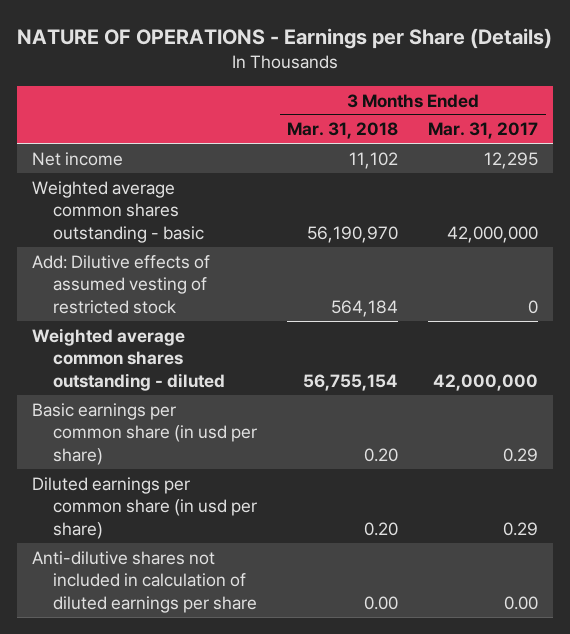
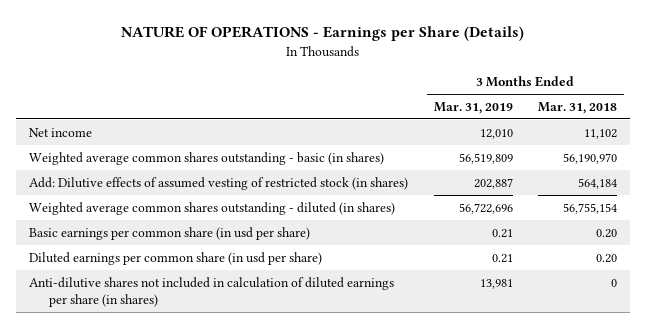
- | 3 Months Ended Mar. 31, 2018 | 3 Months Ended Mar. 31, 2017
+ | 3 Months Ended Mar. 31, 2019 | 3 Months Ended Mar. 31, 2018
- Weighted average common shares outstanding - basic | 56,190,970 | 42,000,000
- Add: Dilutive effects of assumed vesting of restricted stock | 564,184 | 0
- Weighted average common shares outstanding - diluted | 56,755,154 | 42,000,000
+ Weighted average common shares outstanding - basic (in shares) | 56,519,809 | 56,190,970
+ Add: Dilutive effects of assumed vesting of restricted stock (in shares) | 202,887 | 564,184
+ Weighted average common shares outstanding - diluted (in shares) | 56,722,696 | 56,755,154
- Anti-dilutive shares not included in calculation of diluted earnings per share | 0.00 | 0.00
+ Anti-dilutive shares not included in calculation of diluted earnings per share (in shares) | 13,981 | 0

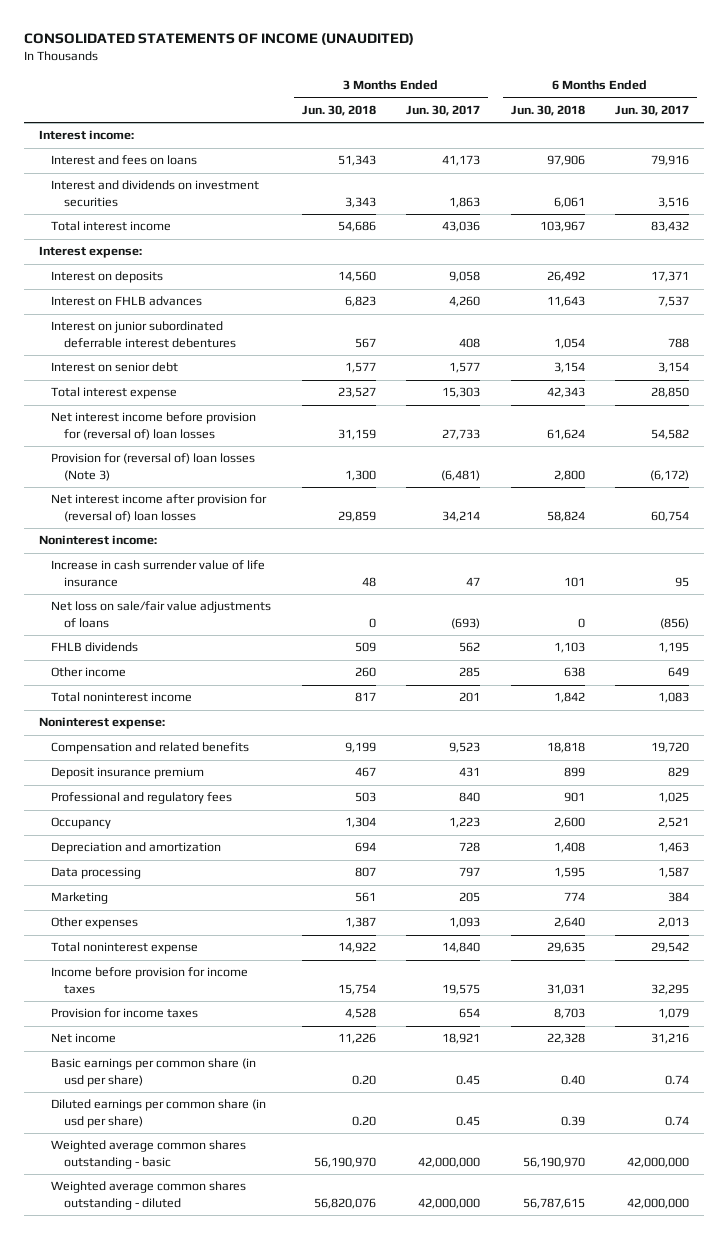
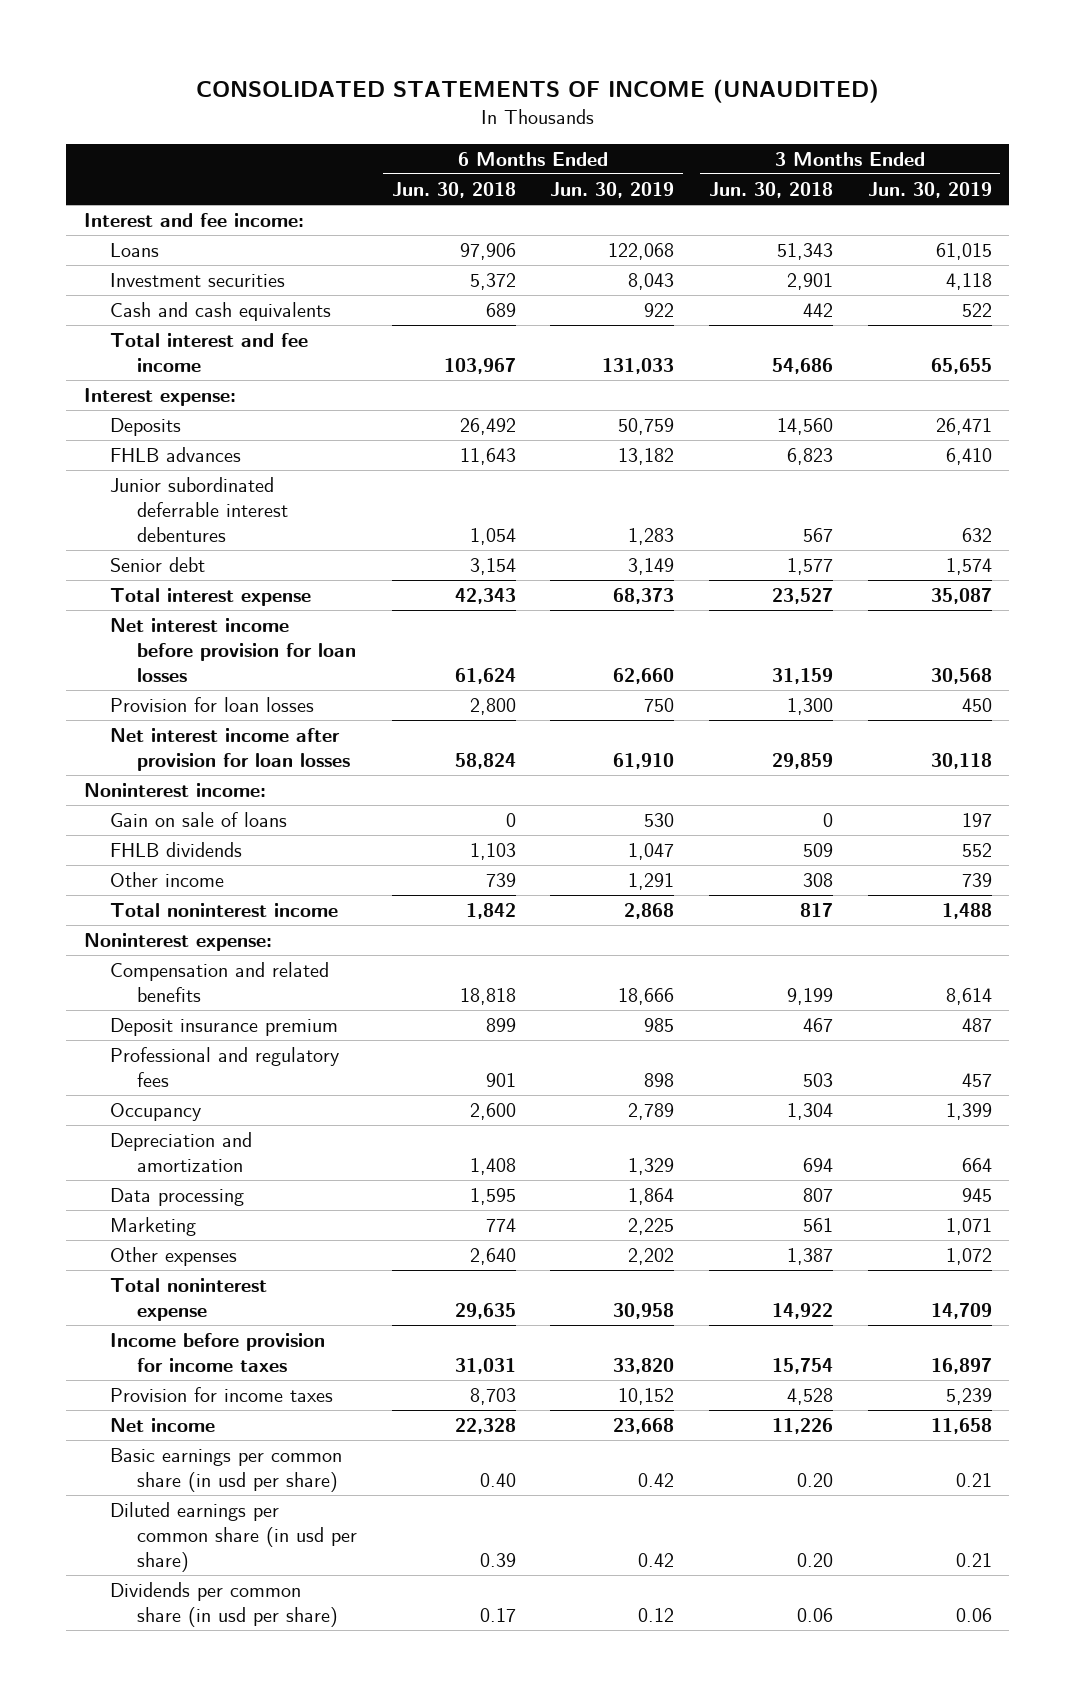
- | 3 Months Ended Jun. 30, 2018 | 3 Months Ended Jun. 30, 2017 | 6 Months Ended Jun. 30, 2018 | 6 Months Ended Jun. 30, 2017
+ | 6 Months Ended Jun. 30, 2018 | 6 Months Ended Jun. 30, 2019 | 3 Months Ended Jun. 30, 2018 | 3 Months Ended Jun. 30, 2019
- Interest income:
- Interest and fees on loans | 51,343 | 41,173 | 97,906 | 79,916
- Interest and dividends on investment securities | 3,343 | 1,863 | 6,061 | 3,516
- Total interest income | 54,686 | 43,036 | 103,967 | 83,432
+ Interest and fee income:
+ Loans | 97,906 | 122,068 | 51,343 | 61,015
+ Investment securities | 5,372 | 8,043 | 2,901 | 4,118
+ Cash and cash equivalents | 689 | 922 | 442 | 522
+ Total interest and fee income | 103,967 | 131,033 | 54,686 | 65,655
- Interest on deposits | 14,560 | 9,058 | 26,492 | 17,371
- Interest on FHLB advances | 6,823 | 4,260 | 11,643 | 7,537
- Interest on junior subordinated deferrable interest debentures | 567 | 408 | 1,054 | 788
- Interest on senior debt | 1,577 | 1,577 | 3,154 | 3,154
+ Deposits | 26,492 | 50,759 | 14,560 | 26,471
+ FHLB advances | 11,643 | 13,182 | 6,823 | 6,410
+ Junior subordinated deferrable interest debentures | 1,054 | 1,283 | 567 | 632
+ Senior debt | 3,154 | 3,149 | 1,577 | 1,574
- Net interest income before provision for (reversal of) loan losses | 31,159 | 27,733 | 61,624 | 54,582
- Provision for (reversal of) loan losses (Note 3) | 1,300 | (6,481) | 2,800 | (6,172)
- Net interest income after provision for (reversal of) loan losses | 29,859 | 34,214 | 58,824 | 60,754
+ Net interest income before provision for loan losses | 61,624 | 62,660 | 31,159 | 30,568
+ Provision for loan losses | 2,800 | 750 | 1,300 | 450
+ Net interest income after provision for loan losses | 58,824 | 61,910 | 29,859 | 30,118
- Increase in cash surrender value of life insurance | 48 | 47 | 101 | 95
- Net loss on sale/fair value adjustments of loans | 0 | (693) | 0 | (856)
+ Gain on sale of loans | 0 | 530 | 0 | 197
- Other income | 260 | 285 | 638 | 649
+ Other income | 739 | 1,291 | 308 | 739
- Weighted average common shares outstanding - basic | 56,190,970 | 42,000,000 | 56,190,970 | 42,000,000
- Weighted average common shares outstanding - diluted | 56,820,076 | 42,000,000 | 56,787,615 | 42,000,000
+ Dividends per common share (in usd per share) | 0.17 | 0.12 | 0.06 | 0.06

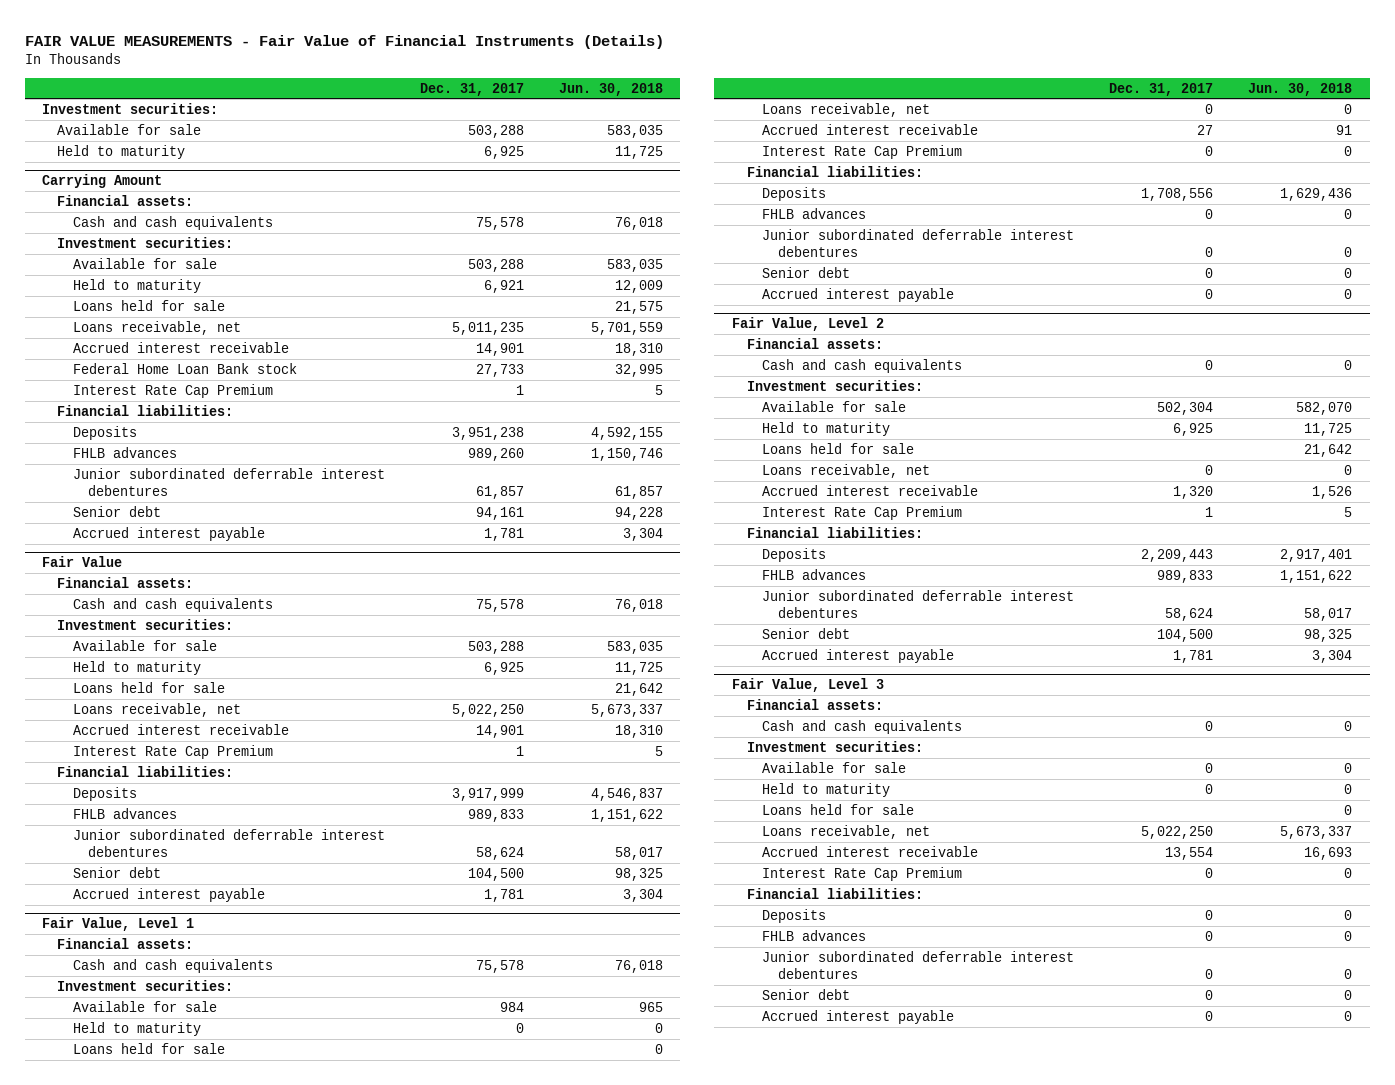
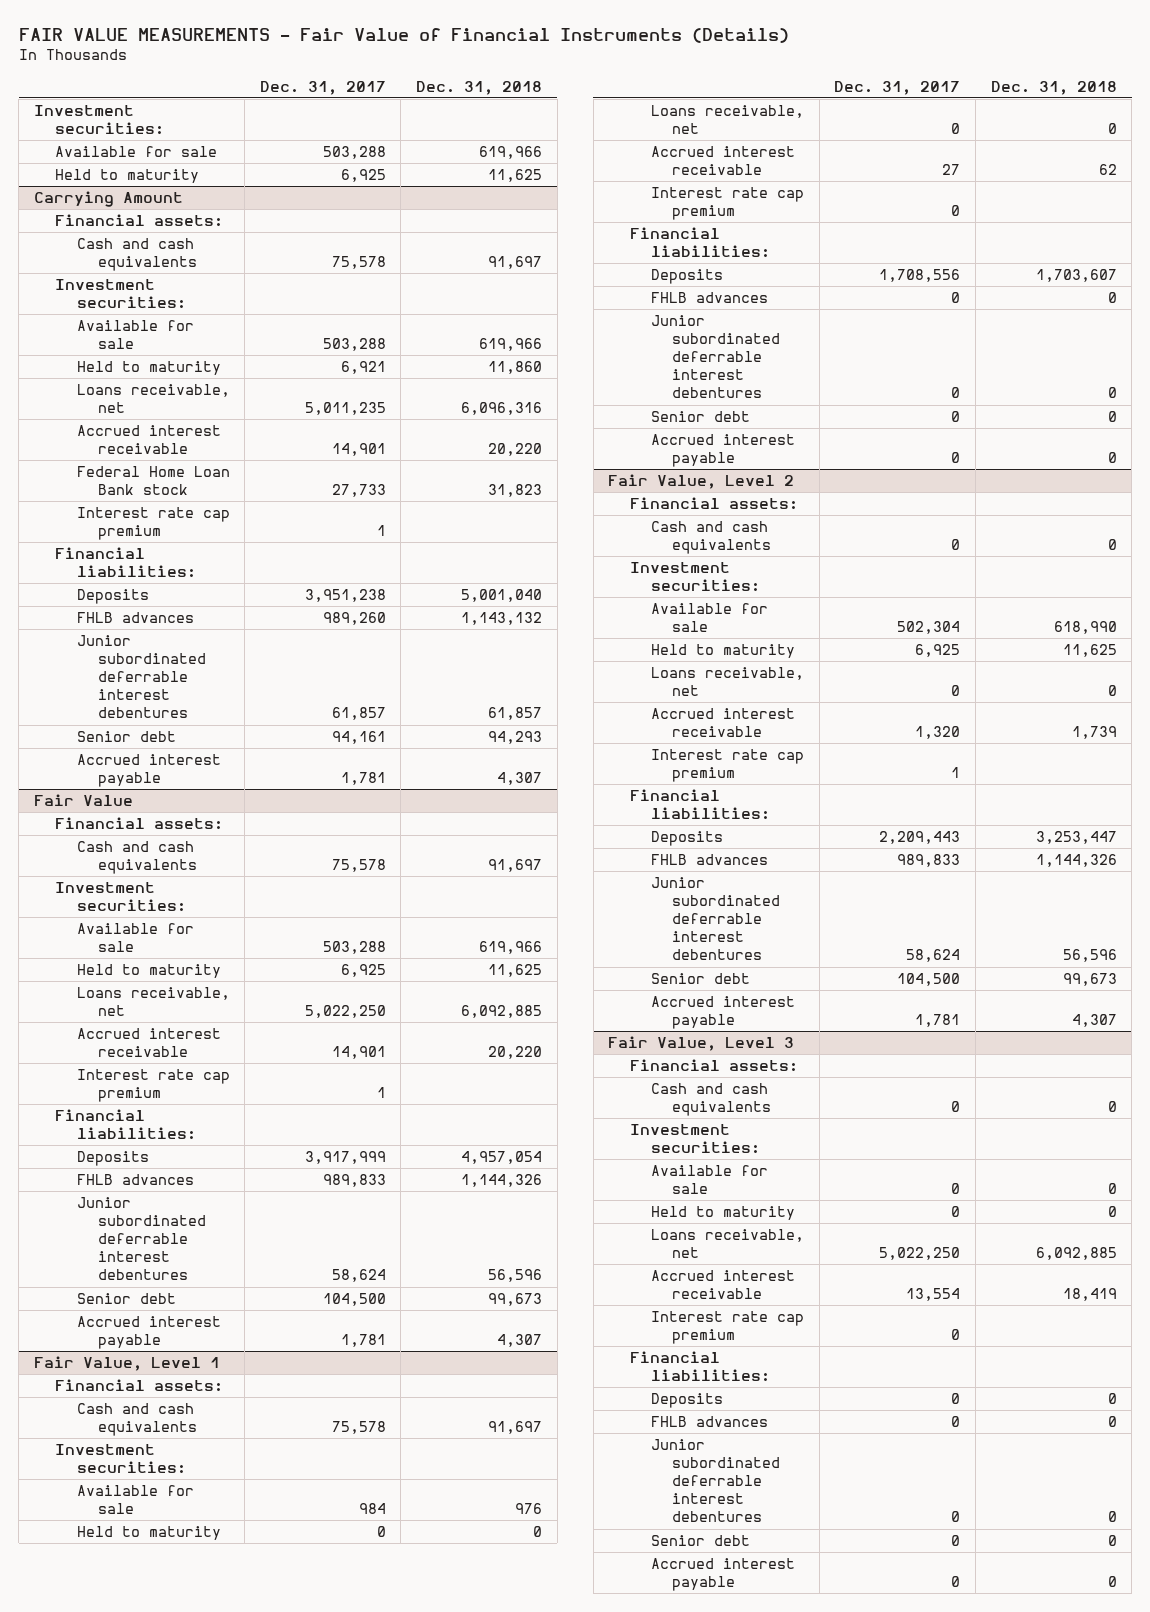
- | Dec. 31, 2017 | Jun. 30, 2018
+ | Dec. 31, 2017 | Dec. 31, 2018
@ Carrying Amount
- Loans held for sale | | 21,575
- Interest Rate Cap Premium | 1 | 5
+ Interest rate cap premium | 1 |
@ Fair Value
- Loans held for sale | | 21,642
- Interest Rate Cap Premium | 1 | 5
+ Interest rate cap premium | 1 |
@ Fair Value, Level 1
- Loans held for sale | | 0
- Interest Rate Cap Premium | 0 | 0
+ Interest rate cap premium | 0 |
@ Fair Value, Level 2
- Loans held for sale | | 21,642
- Interest Rate Cap Premium | 1 | 5
+ Interest rate cap premium | 1 |
@ Fair Value, Level 3
- Loans held for sale | | 0
- Interest Rate Cap Premium | 0 | 0
+ Interest rate cap premium | 0 |

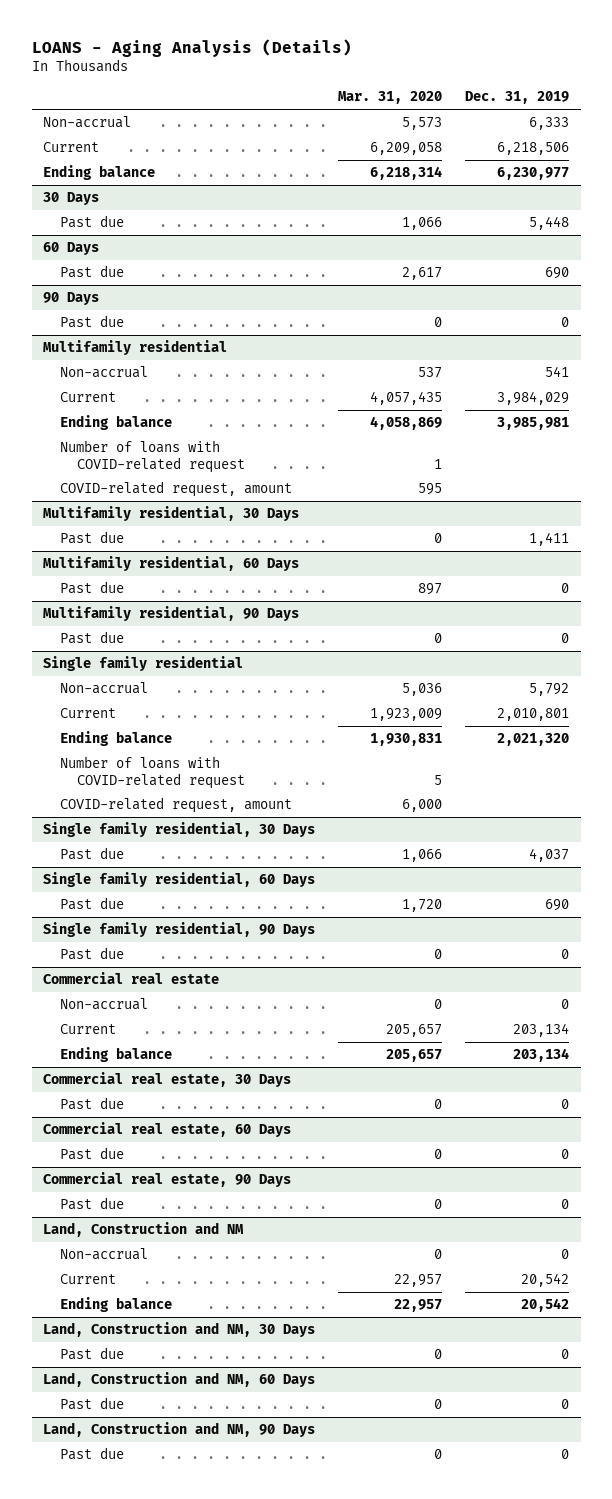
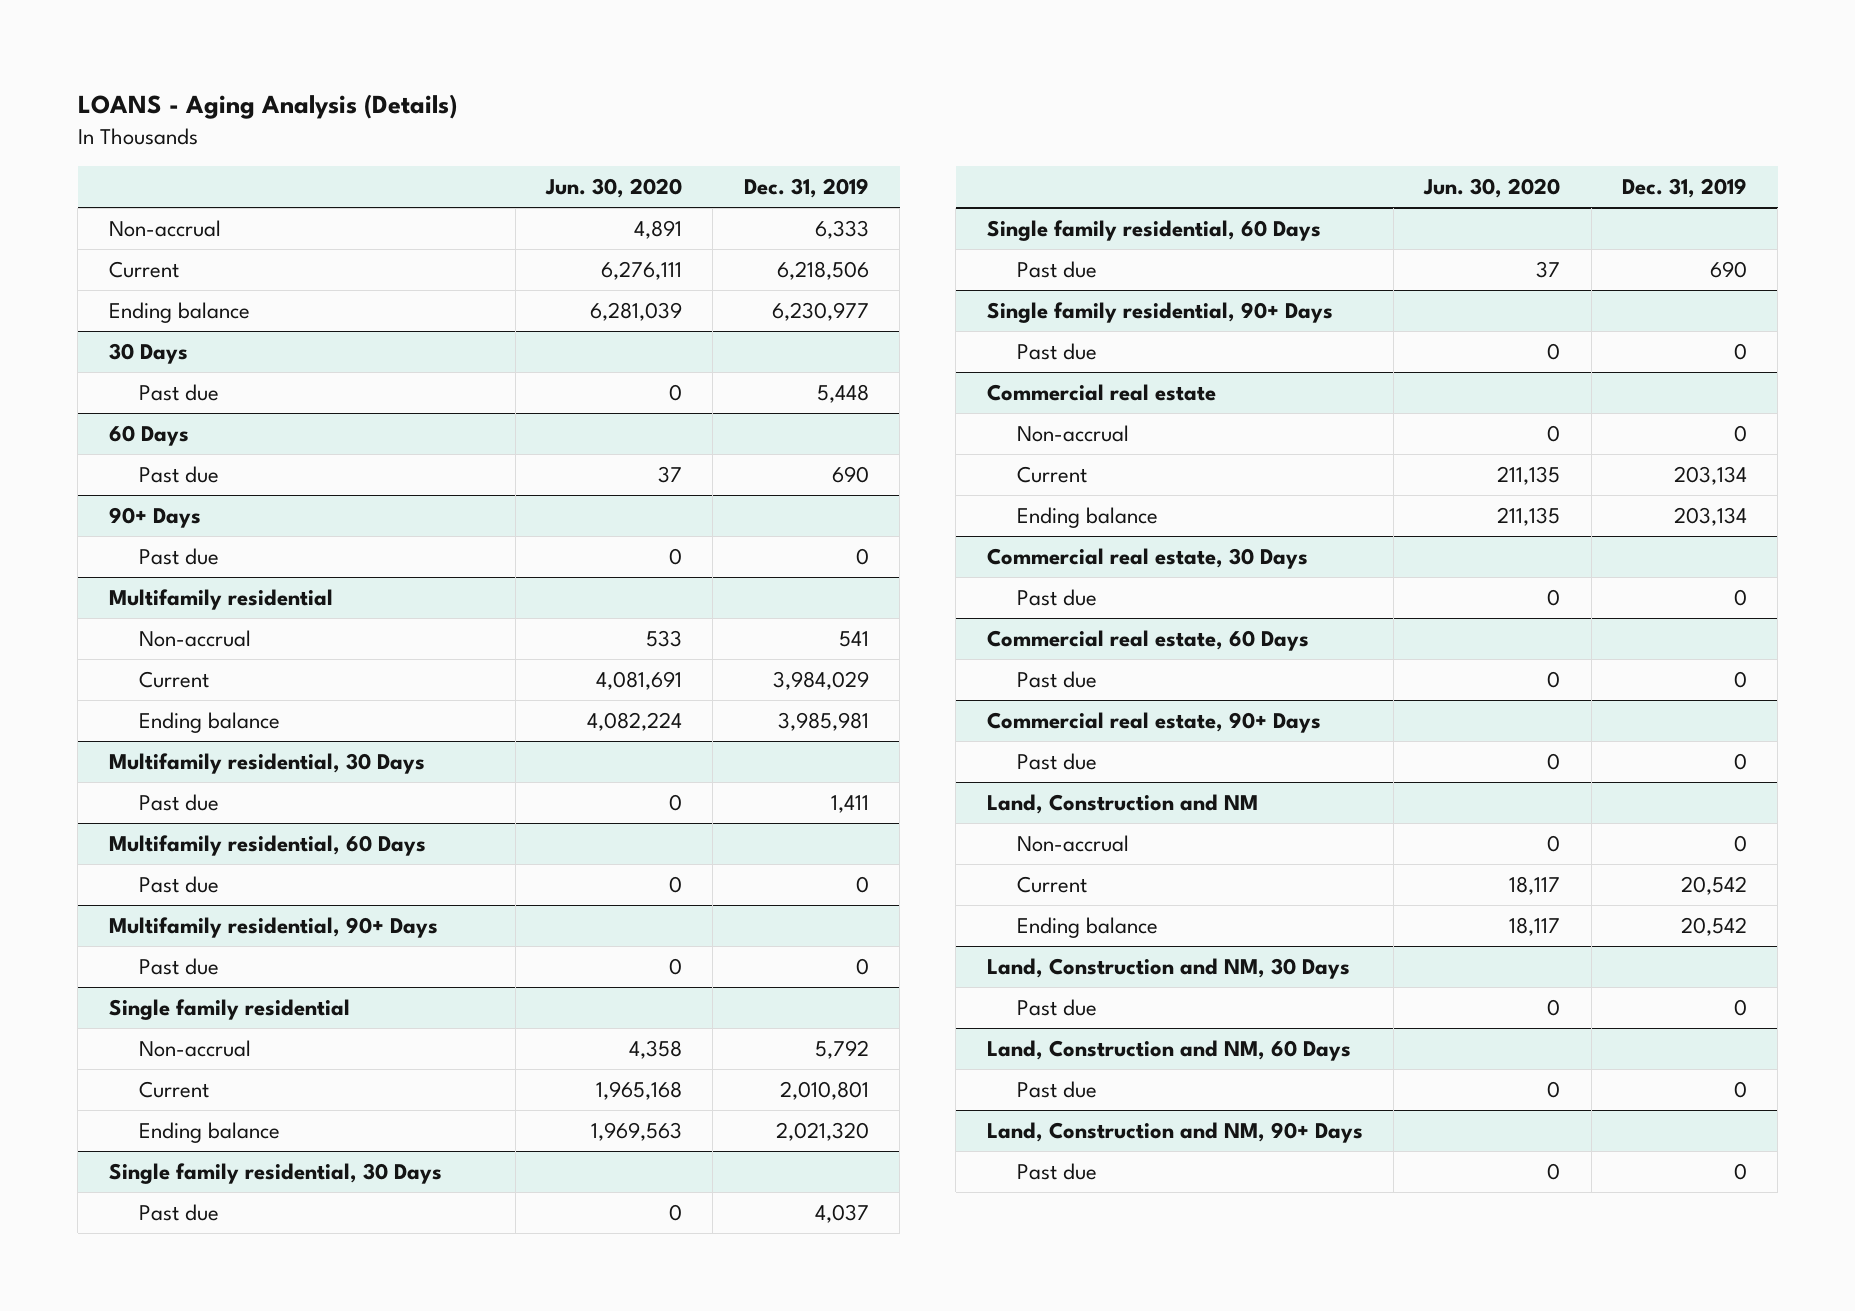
- | Mar. 31, 2020 | Dec. 31, 2019
+ | Jun. 30, 2020 | Dec. 31, 2019
- 90 Days
+ 90+ Days
@ Multifamily residential
- Number of loans with COVID-related request | 1 |
- COVID-related request, amount | 595 |
- Multifamily residential, 90 Days
+ Multifamily residential, 90+ Days
@ Single family residential
- Number of loans with COVID-related request | 5 |
- COVID-related request, amount | 6,000 |
- Single family residential, 90 Days
+ Single family residential, 90+ Days
- Commercial real estate, 90 Days
+ Commercial real estate, 90+ Days
- Land, Construction and NM, 90 Days
+ Land, Construction and NM, 90+ Days

